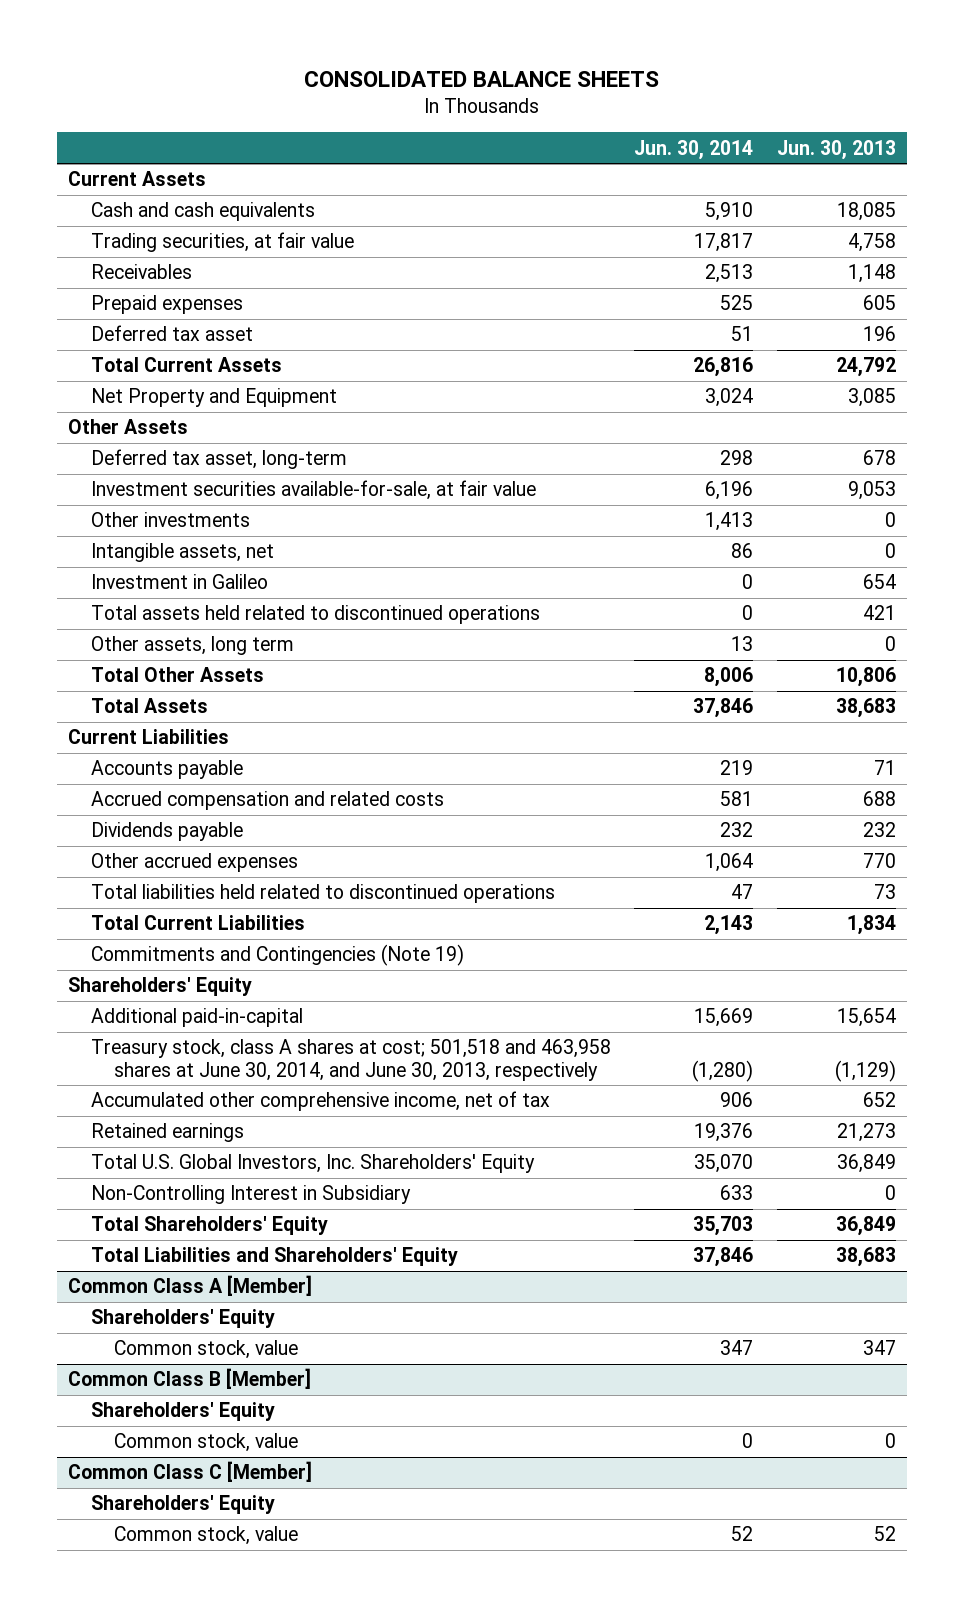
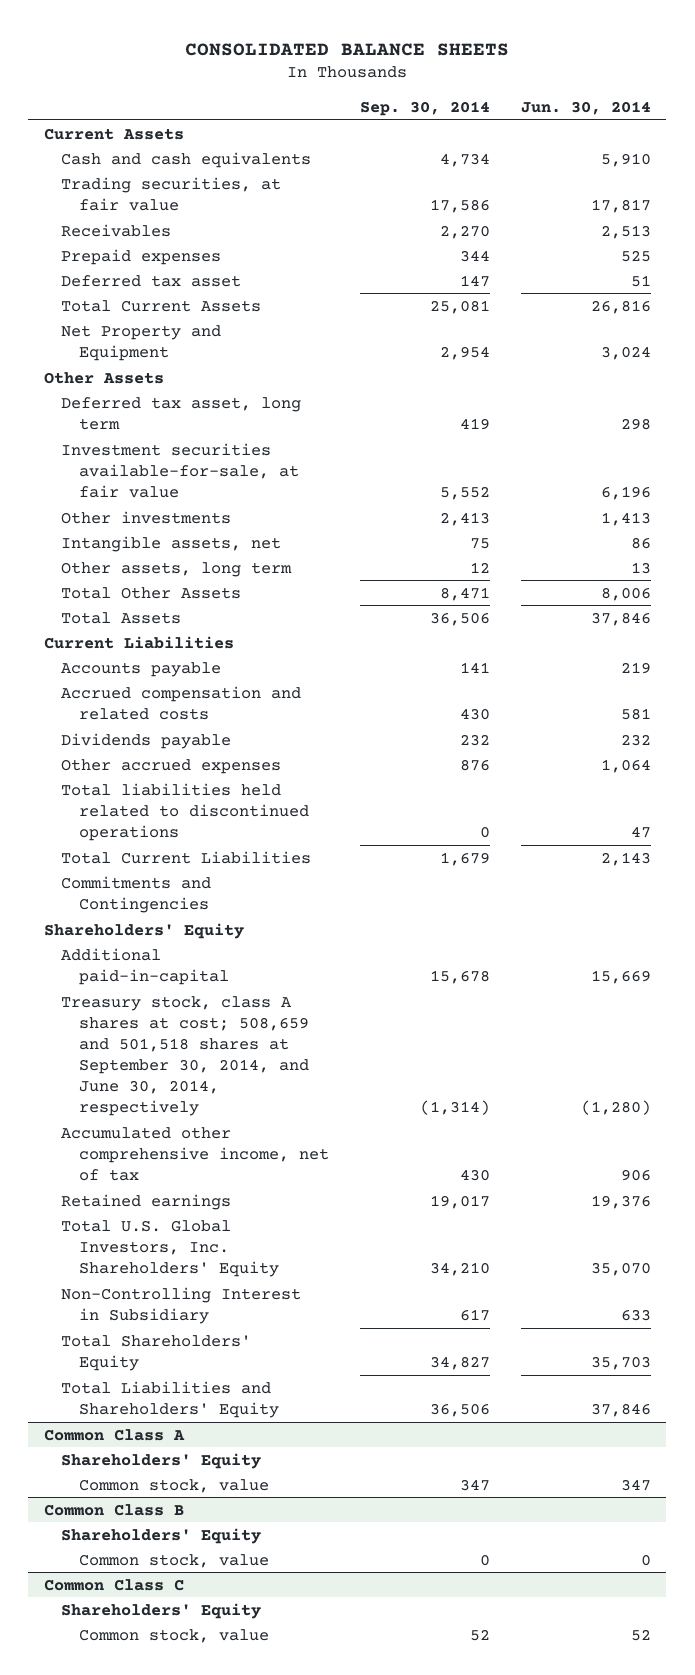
- | Jun. 30, 2014 | Jun. 30, 2013
+ | Sep. 30, 2014 | Jun. 30, 2014
- Deferred tax asset, long-term | 298 | 678
+ Deferred tax asset, long term | 419 | 298
- Investment in Galileo | 0 | 654
- Total assets held related to discontinued operations | 0 | 421
- Commitments and Contingencies (Note 19)
+ Commitments and Contingencies
- Treasury stock, class A shares at cost; 501,518 and 463,958 shares at June 30, 2014, and June 30, 2013, respectively | (1,280) | (1,129)
+ Treasury stock, class A shares at cost; 508,659 and 501,518 shares at September 30, 2014, and June 30, 2014, respectively | (1,314) | (1,280)
- Common Class A [Member]
+ Common Class A
- Common Class B [Member]
+ Common Class B
- Common Class C [Member]
+ Common Class C

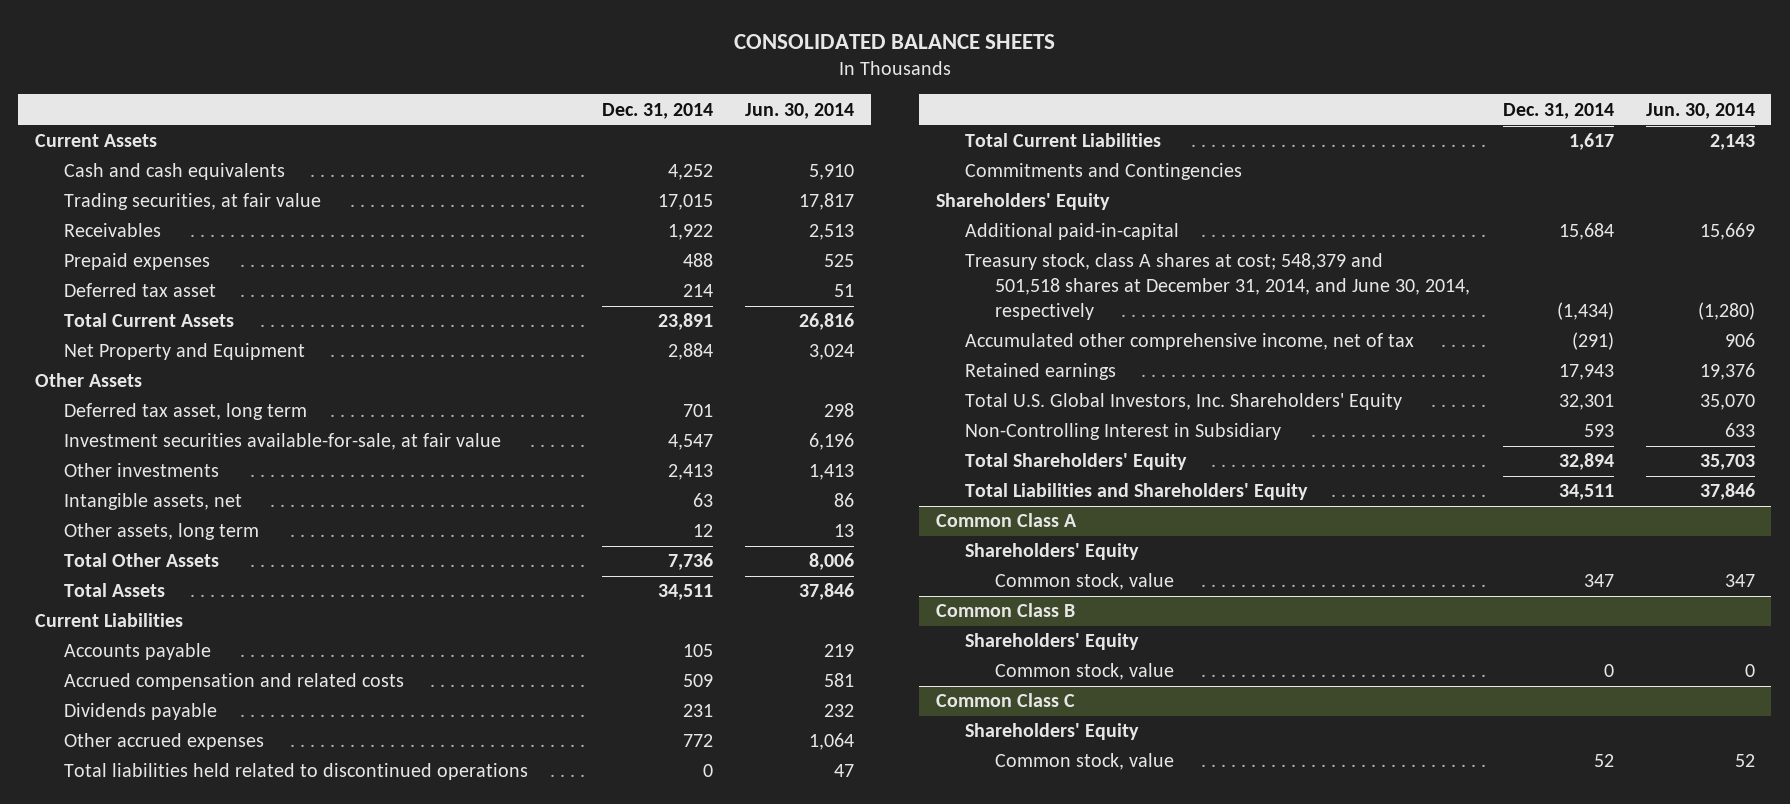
- | Sep. 30, 2014 | Jun. 30, 2014
+ | Dec. 31, 2014 | Jun. 30, 2014
- Treasury stock, class A shares at cost; 508,659 and 501,518 shares at September 30, 2014, and June 30, 2014, respectively | (1,314) | (1,280)
+ Treasury stock, class A shares at cost; 548,379 and 501,518 shares at December 31, 2014, and June 30, 2014, respectively | (1,434) | (1,280)

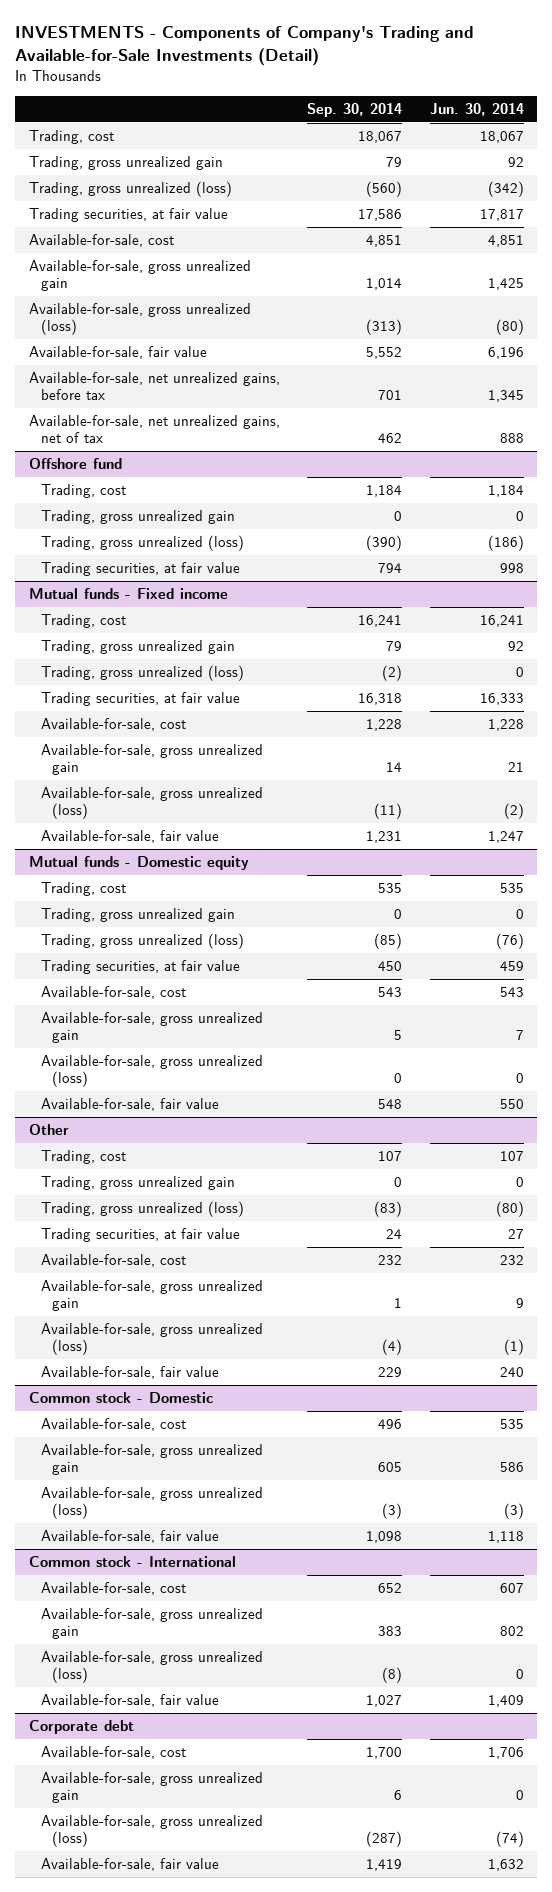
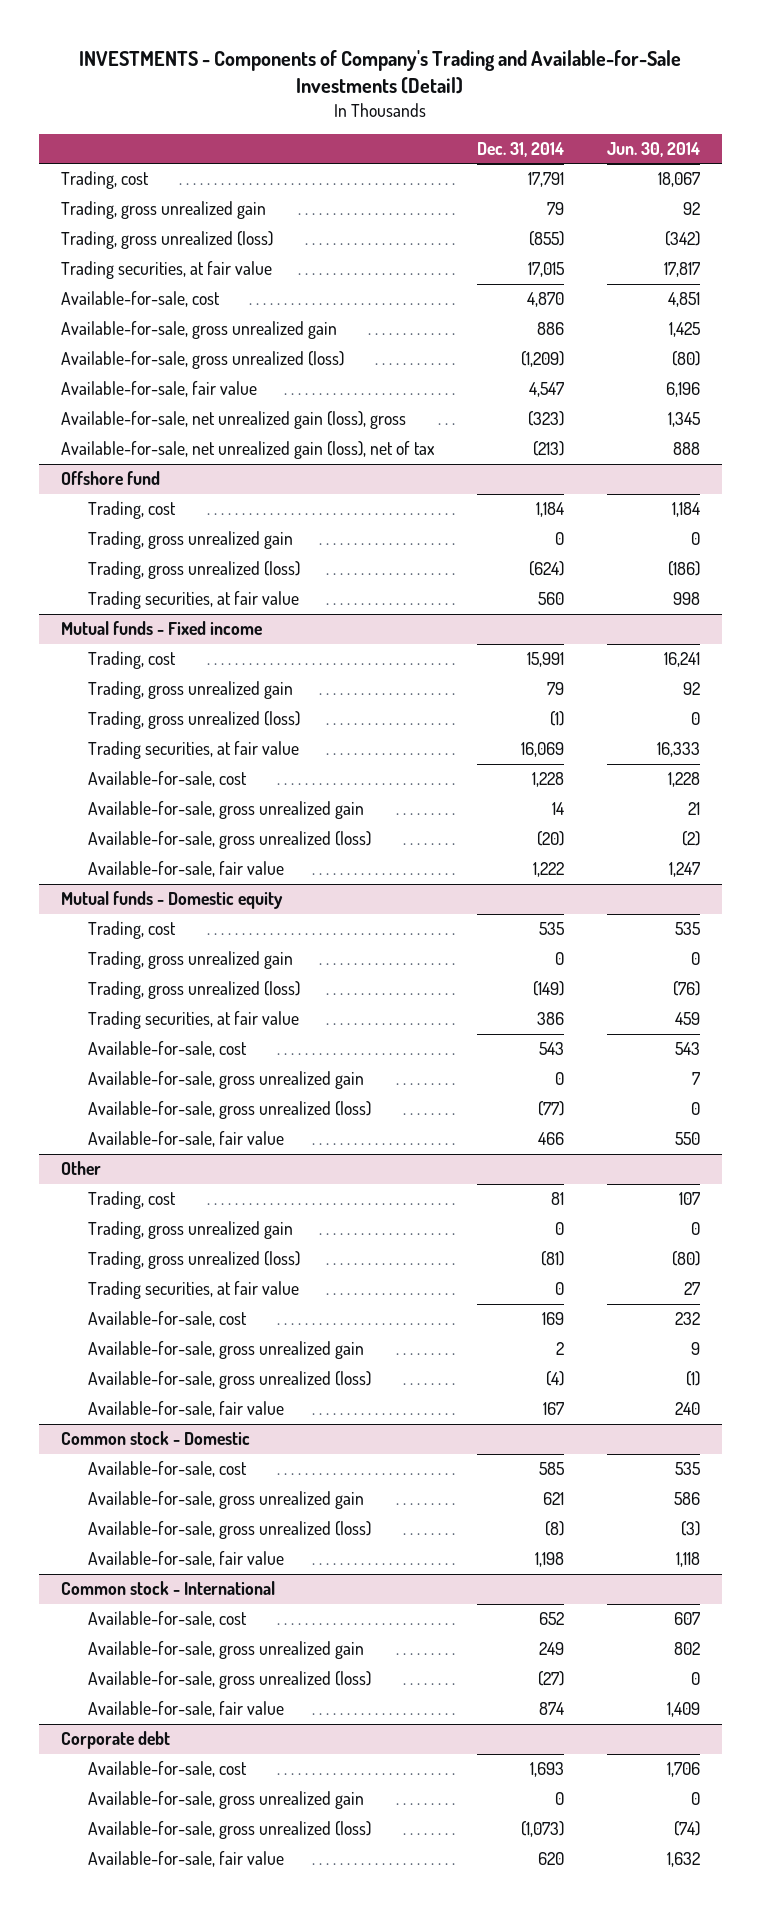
- | Sep. 30, 2014 | Jun. 30, 2014
+ | Dec. 31, 2014 | Jun. 30, 2014
- Available-for-sale, net unrealized gains, before tax | 701 | 1,345
- Available-for-sale, net unrealized gains, net of tax | 462 | 888
+ Available-for-sale, net unrealized gain (loss), gross | (323) | 1,345
+ Available-for-sale, net unrealized gain (loss), net of tax | (213) | 888

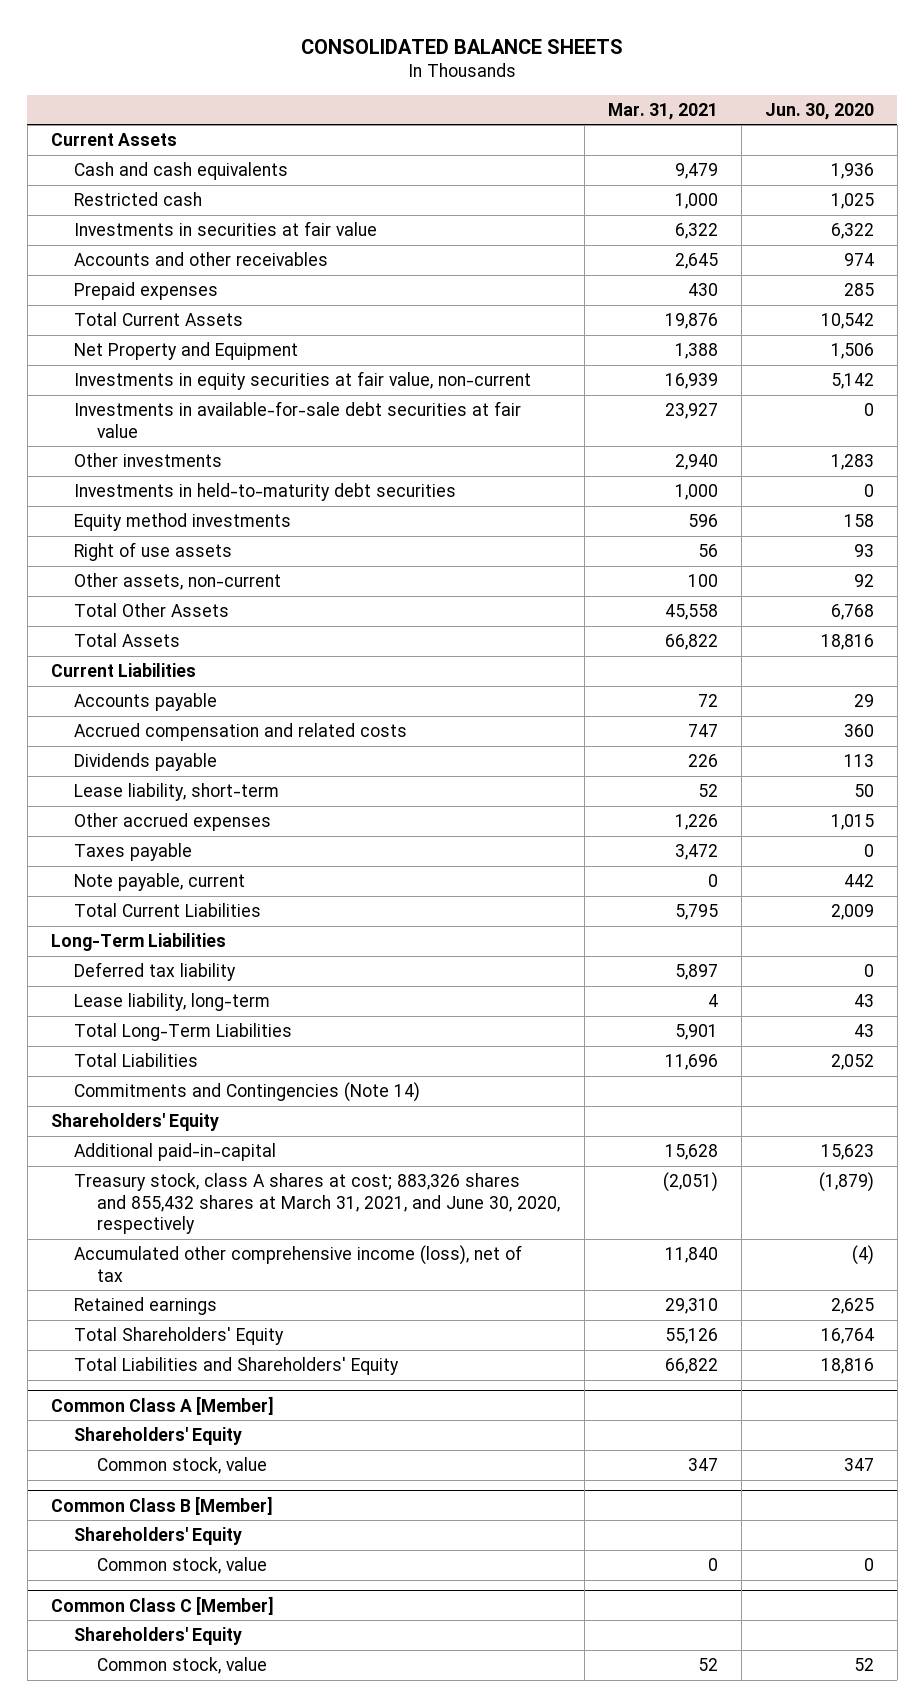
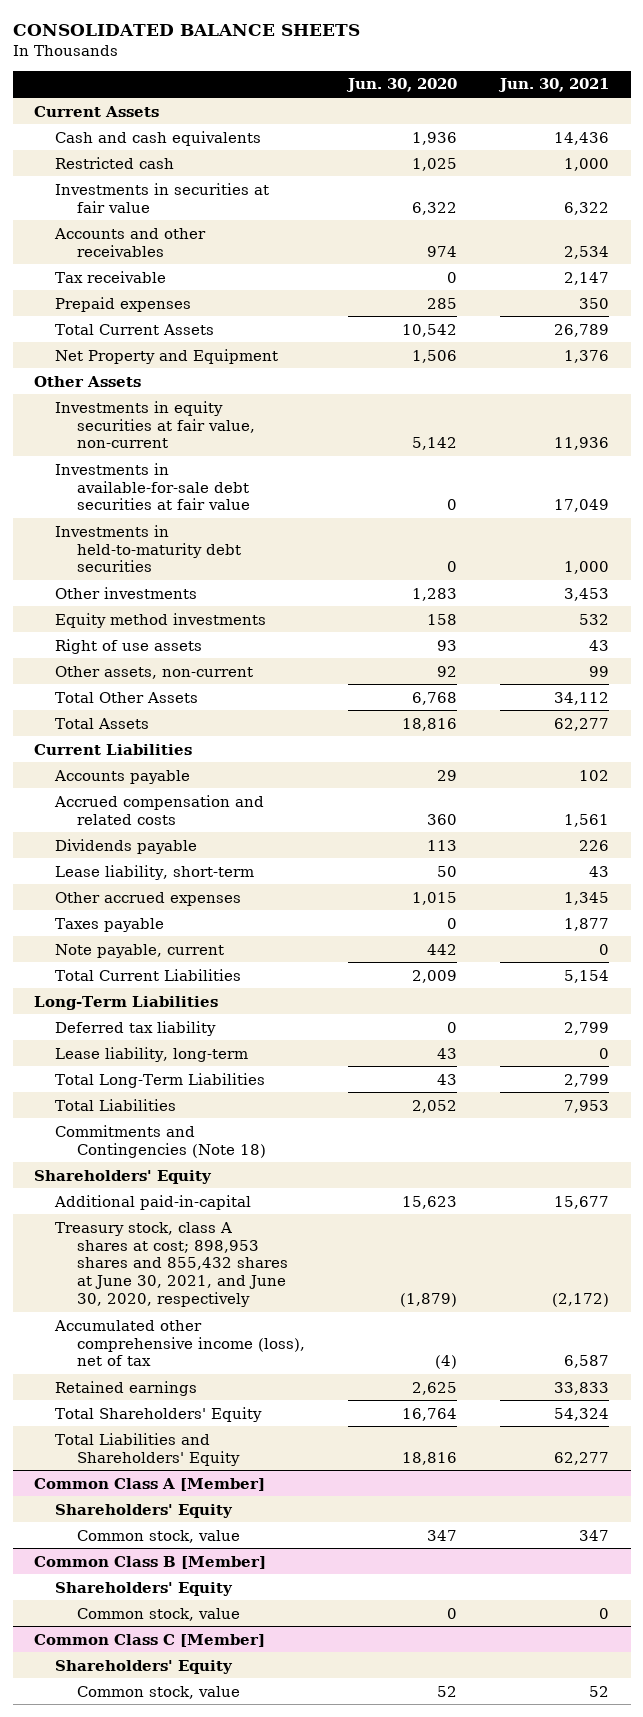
- | Mar. 31, 2021 | Jun. 30, 2020
+ | Jun. 30, 2020 | Jun. 30, 2021
+ Tax receivable | 0 | 2,147
+ Other Assets
moved down: Other investments | 1,283 | 3,453
- Commitments and Contingencies (Note 14)
+ Commitments and Contingencies (Note 18)
- Treasury stock, class A shares at cost; 883,326 shares and 855,432 shares at March 31, 2021, and June 30, 2020, respectively | (2,051) | (1,879)
+ Treasury stock, class A shares at cost; 898,953 shares and 855,432 shares at June 30, 2021, and June 30, 2020, respectively | (1,879) | (2,172)

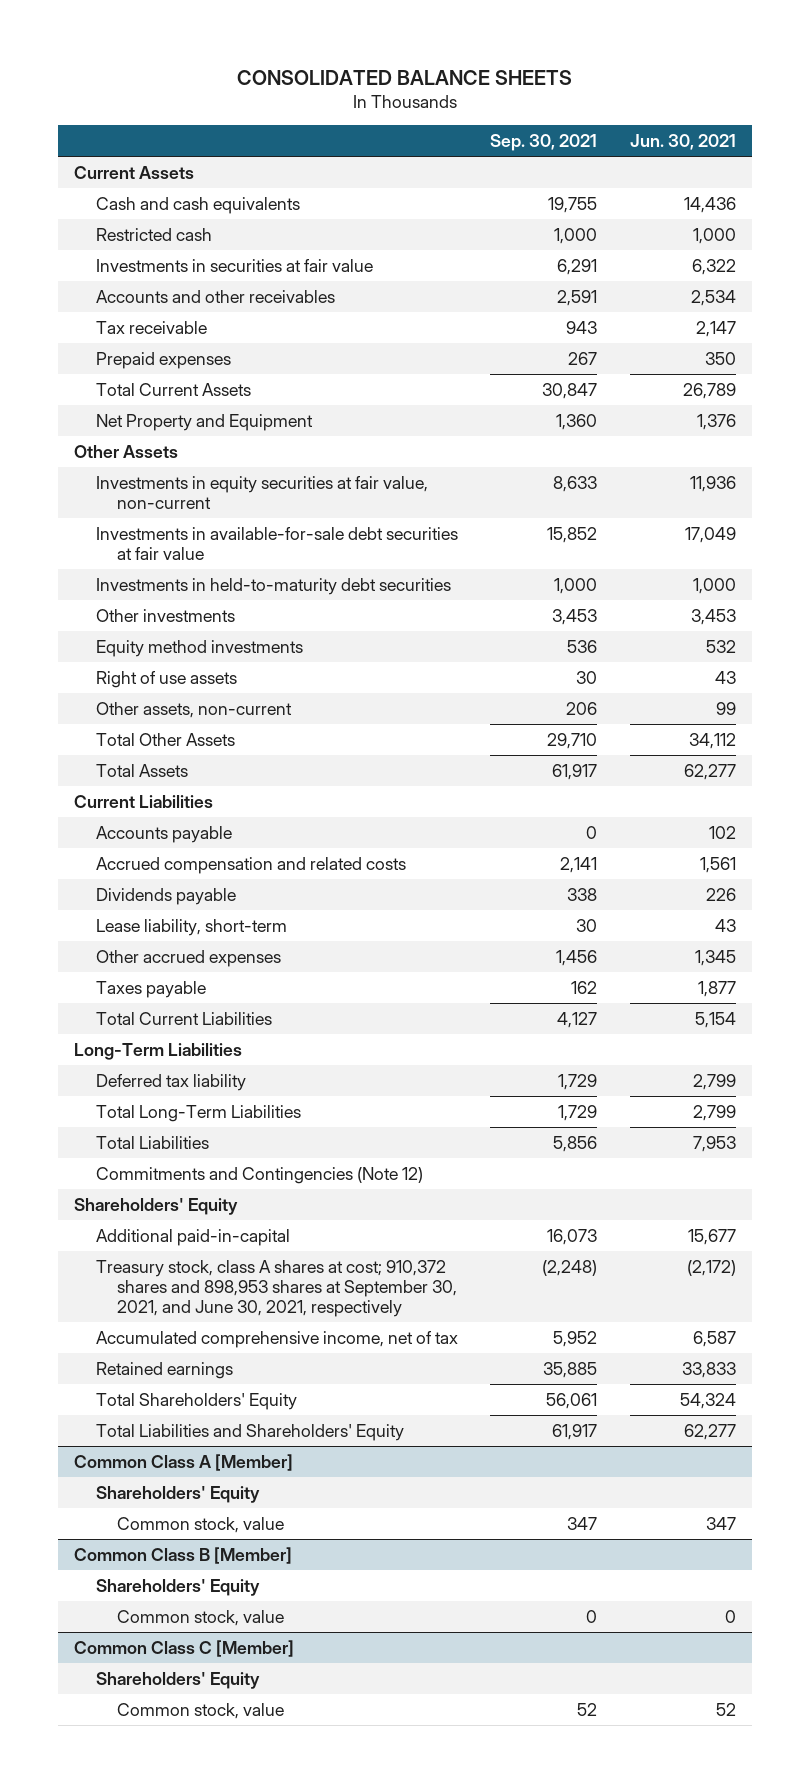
- | Jun. 30, 2020 | Jun. 30, 2021
+ | Sep. 30, 2021 | Jun. 30, 2021
- Note payable, current | 442 | 0
- Lease liability, long-term | 43 | 0
- Commitments and Contingencies (Note 18)
+ Commitments and Contingencies (Note 12)
- Treasury stock, class A shares at cost; 898,953 shares and 855,432 shares at June 30, 2021, and June 30, 2020, respectively | (1,879) | (2,172)
- Accumulated other comprehensive income (loss), net of tax | (4) | 6,587
+ Treasury stock, class A shares at cost; 910,372 shares and 898,953 shares at September 30, 2021, and June 30, 2021, respectively | (2,248) | (2,172)
+ Accumulated comprehensive income, net of tax | 5,952 | 6,587

